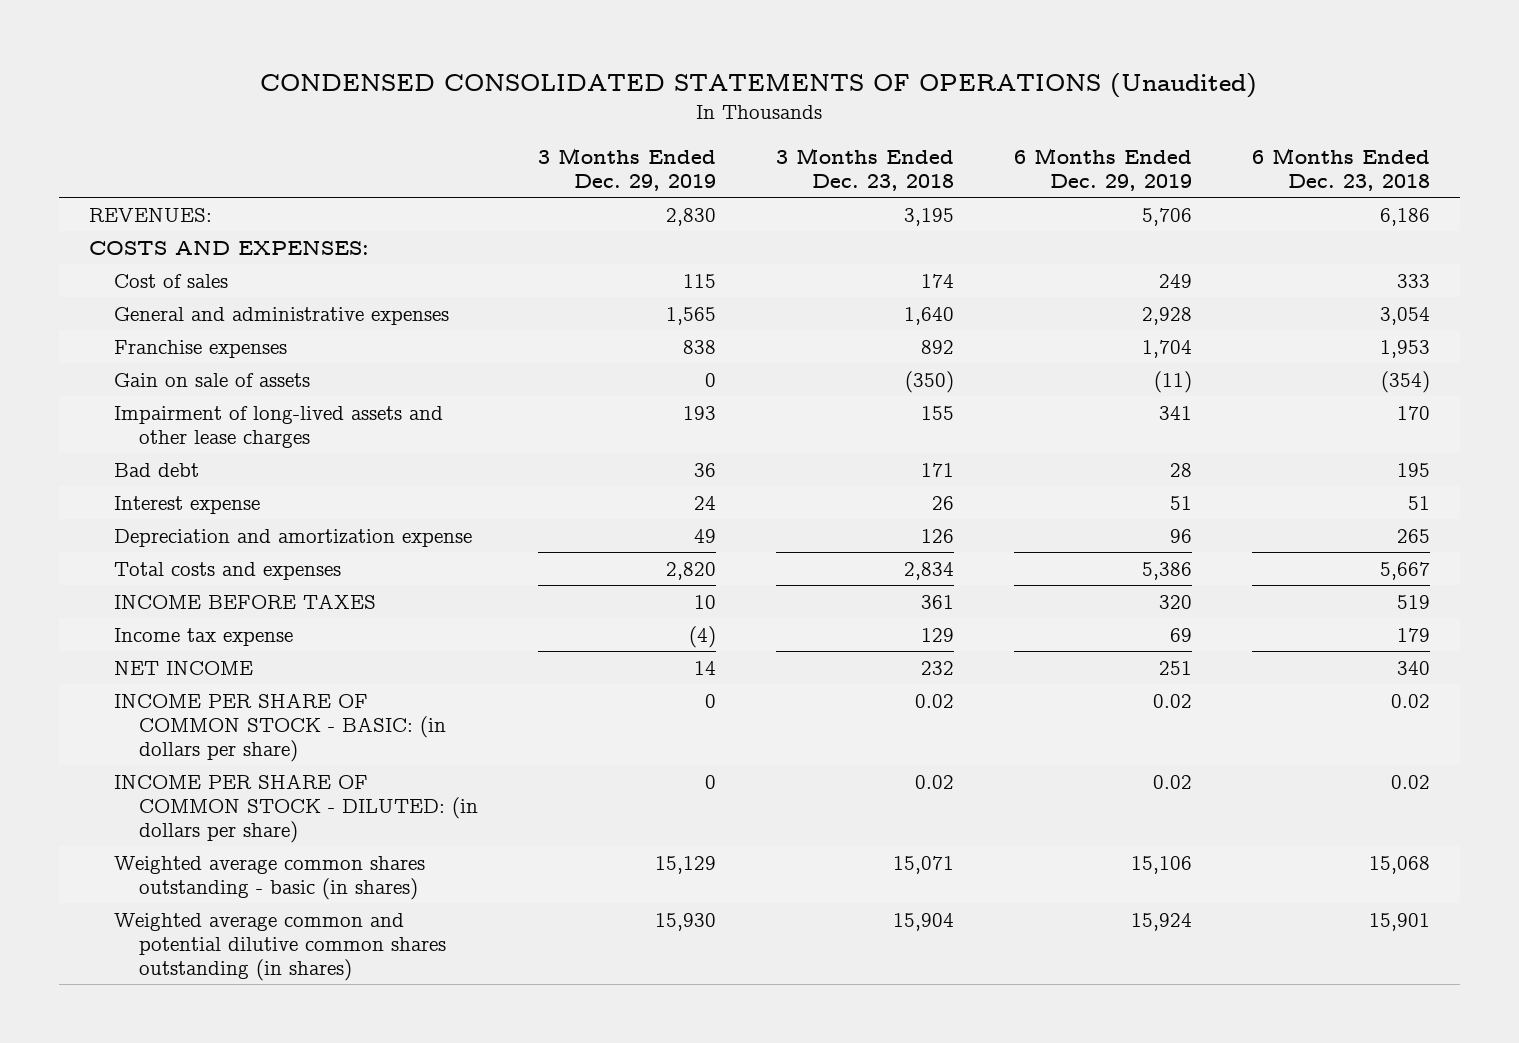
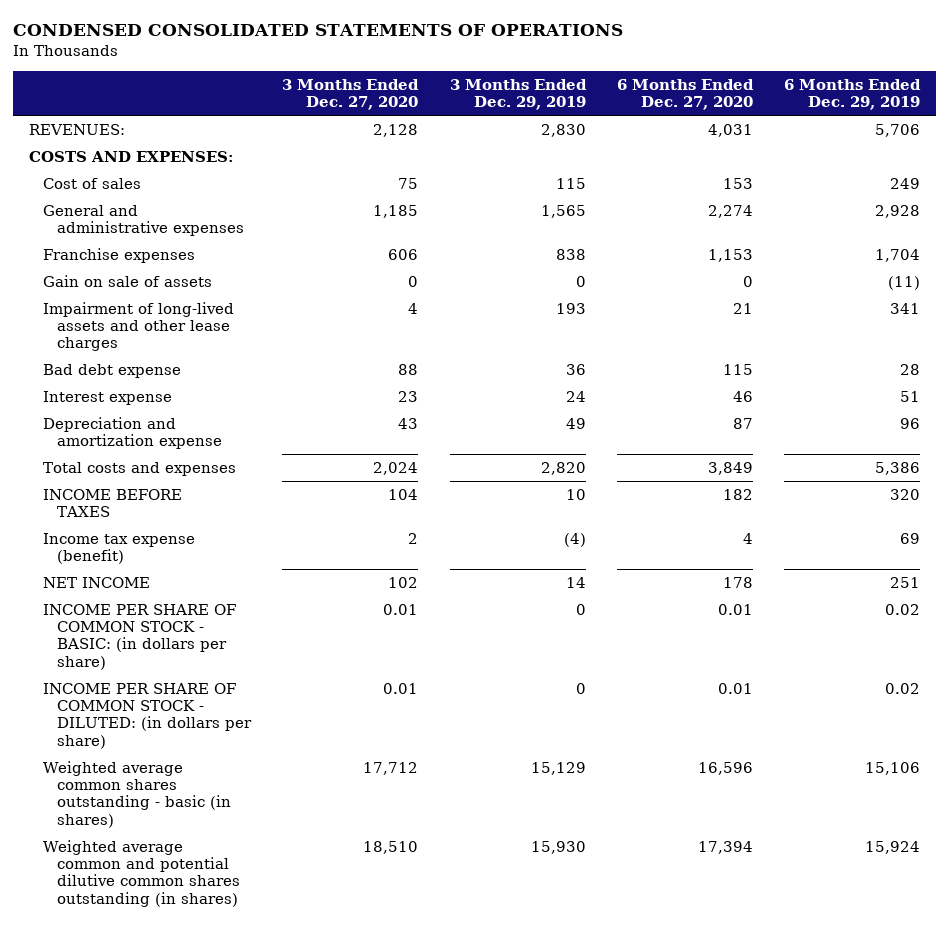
- CONDENSED CONSOLIDATED STATEMENTS OF OPERATIONS (Unaudited)
+ CONDENSED CONSOLIDATED STATEMENTS OF OPERATIONS
- | 3 Months Ended Dec. 29, 2019 | 3 Months Ended Dec. 23, 2018 | 6 Months Ended Dec. 29, 2019 | 6 Months Ended Dec. 23, 2018
+ | 3 Months Ended Dec. 27, 2020 | 3 Months Ended Dec. 29, 2019 | 6 Months Ended Dec. 27, 2020 | 6 Months Ended Dec. 29, 2019
- Bad debt | 36 | 171 | 28 | 195
+ Bad debt expense | 88 | 36 | 115 | 28
- Income tax expense | (4) | 129 | 69 | 179
+ Income tax expense (benefit) | 2 | (4) | 4 | 69

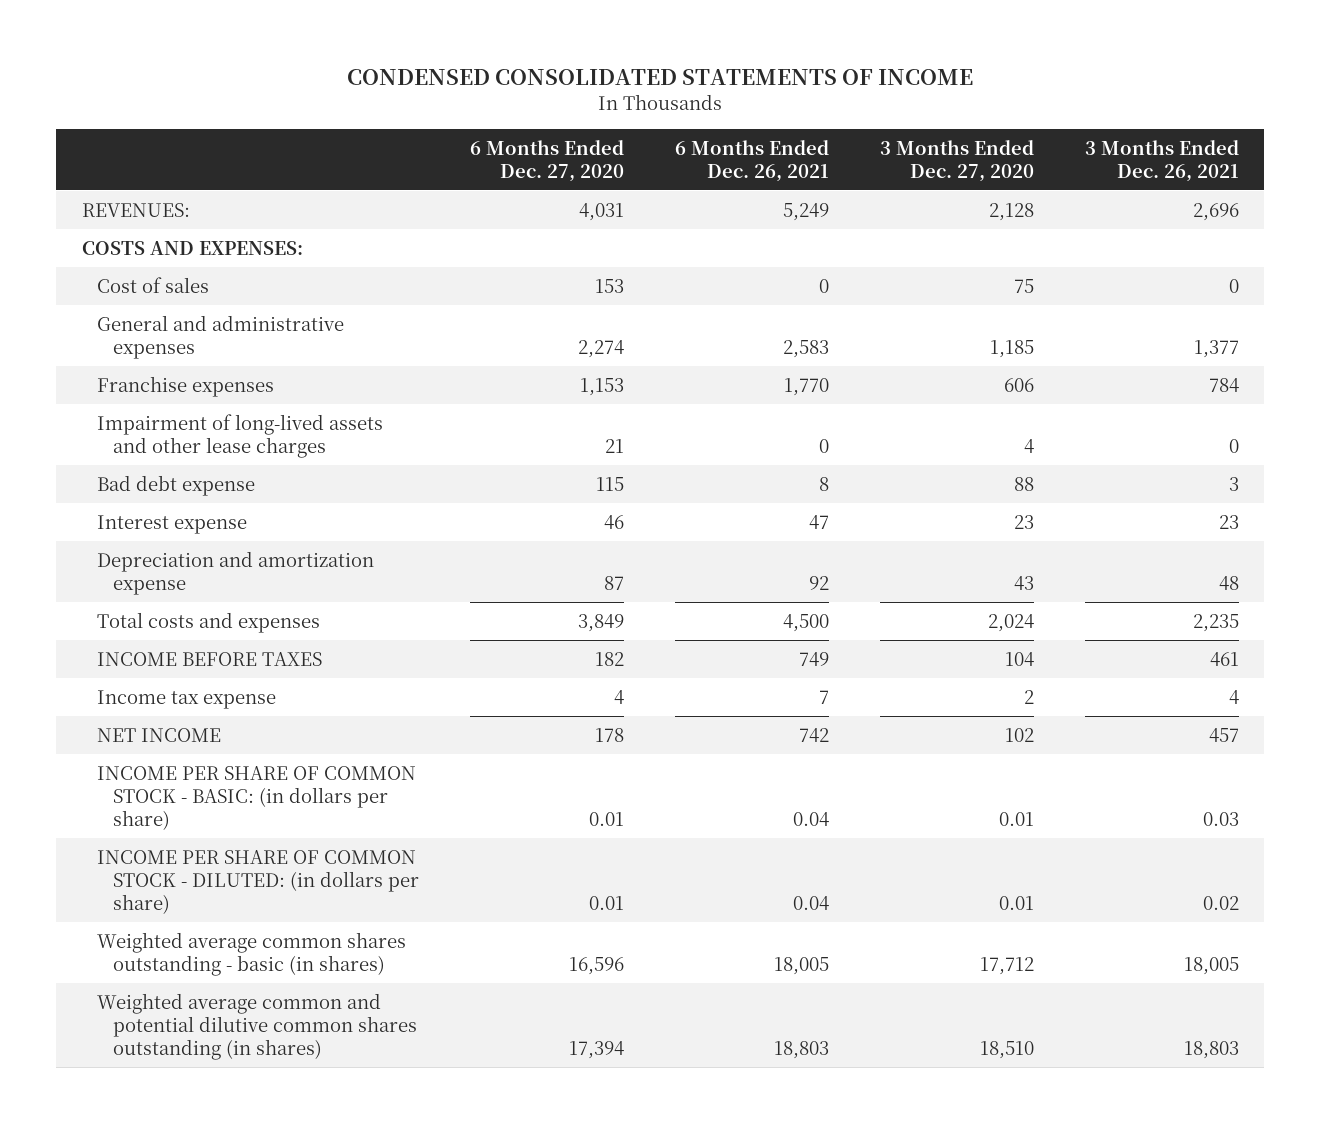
- CONDENSED CONSOLIDATED STATEMENTS OF OPERATIONS
+ CONDENSED CONSOLIDATED STATEMENTS OF INCOME
- | 3 Months Ended Dec. 27, 2020 | 3 Months Ended Dec. 29, 2019 | 6 Months Ended Dec. 27, 2020 | 6 Months Ended Dec. 29, 2019
+ | 6 Months Ended Dec. 27, 2020 | 6 Months Ended Dec. 26, 2021 | 3 Months Ended Dec. 27, 2020 | 3 Months Ended Dec. 26, 2021
- Gain on sale of assets | 0 | 0 | 0 | (11)
- Income tax expense (benefit) | 2 | (4) | 4 | 69
+ Income tax expense | 4 | 7 | 2 | 4

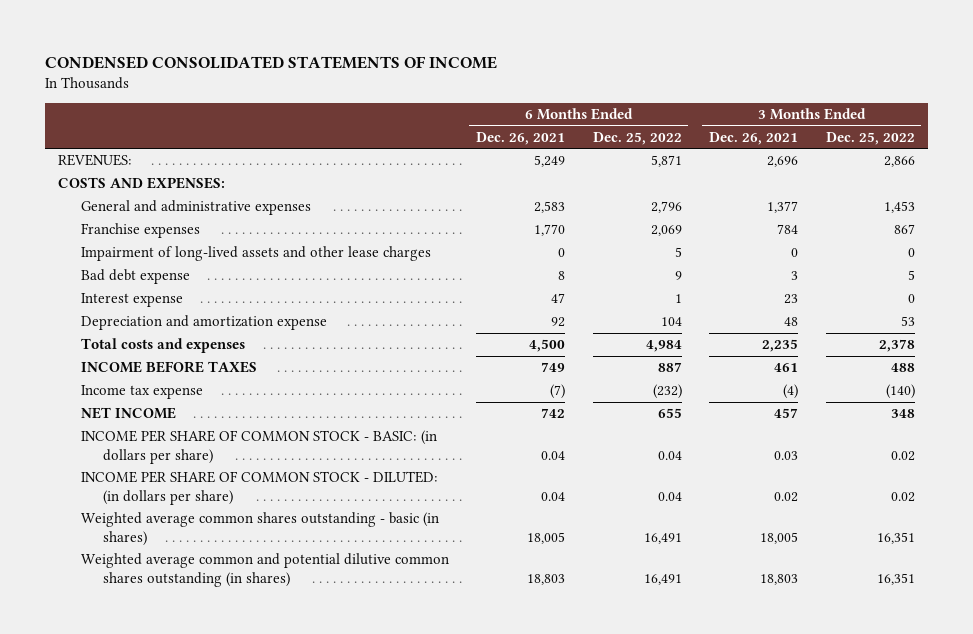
- | 6 Months Ended Dec. 27, 2020 | 6 Months Ended Dec. 26, 2021 | 3 Months Ended Dec. 27, 2020 | 3 Months Ended Dec. 26, 2021
+ | 6 Months Ended Dec. 26, 2021 | 6 Months Ended Dec. 25, 2022 | 3 Months Ended Dec. 26, 2021 | 3 Months Ended Dec. 25, 2022
- Cost of sales | 153 | 0 | 75 | 0
- Income tax expense | 4 | 7 | 2 | 4
+ Income tax expense | (7) | (232) | (4) | (140)

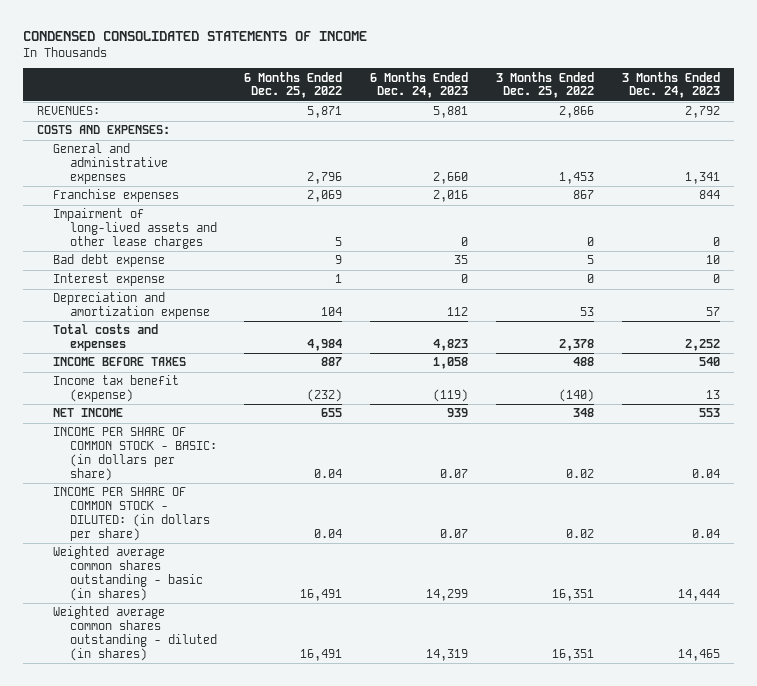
- | 6 Months Ended Dec. 26, 2021 | 6 Months Ended Dec. 25, 2022 | 3 Months Ended Dec. 26, 2021 | 3 Months Ended Dec. 25, 2022
+ | 6 Months Ended Dec. 25, 2022 | 6 Months Ended Dec. 24, 2023 | 3 Months Ended Dec. 25, 2022 | 3 Months Ended Dec. 24, 2023
- Income tax expense | (7) | (232) | (4) | (140)
+ Income tax benefit (expense) | (232) | (119) | (140) | 13
- Weighted average common and potential dilutive common shares outstanding (in shares) | 18,803 | 16,491 | 18,803 | 16,351
+ Weighted average common shares outstanding - diluted (in shares) | 16,491 | 14,319 | 16,351 | 14,465

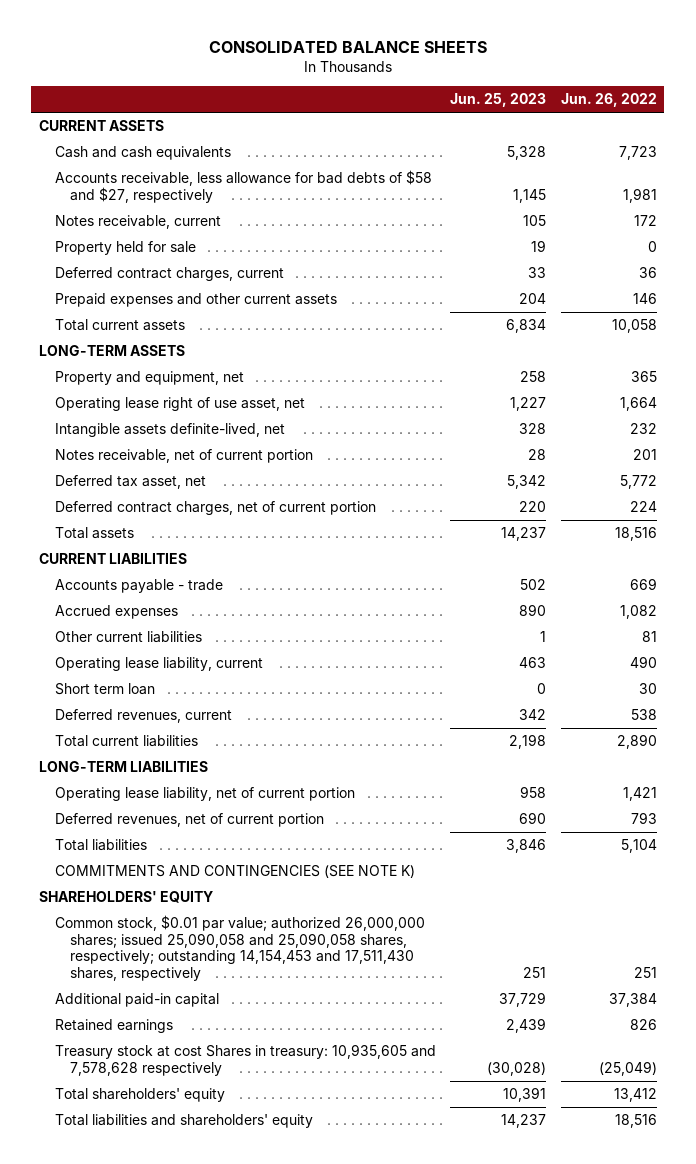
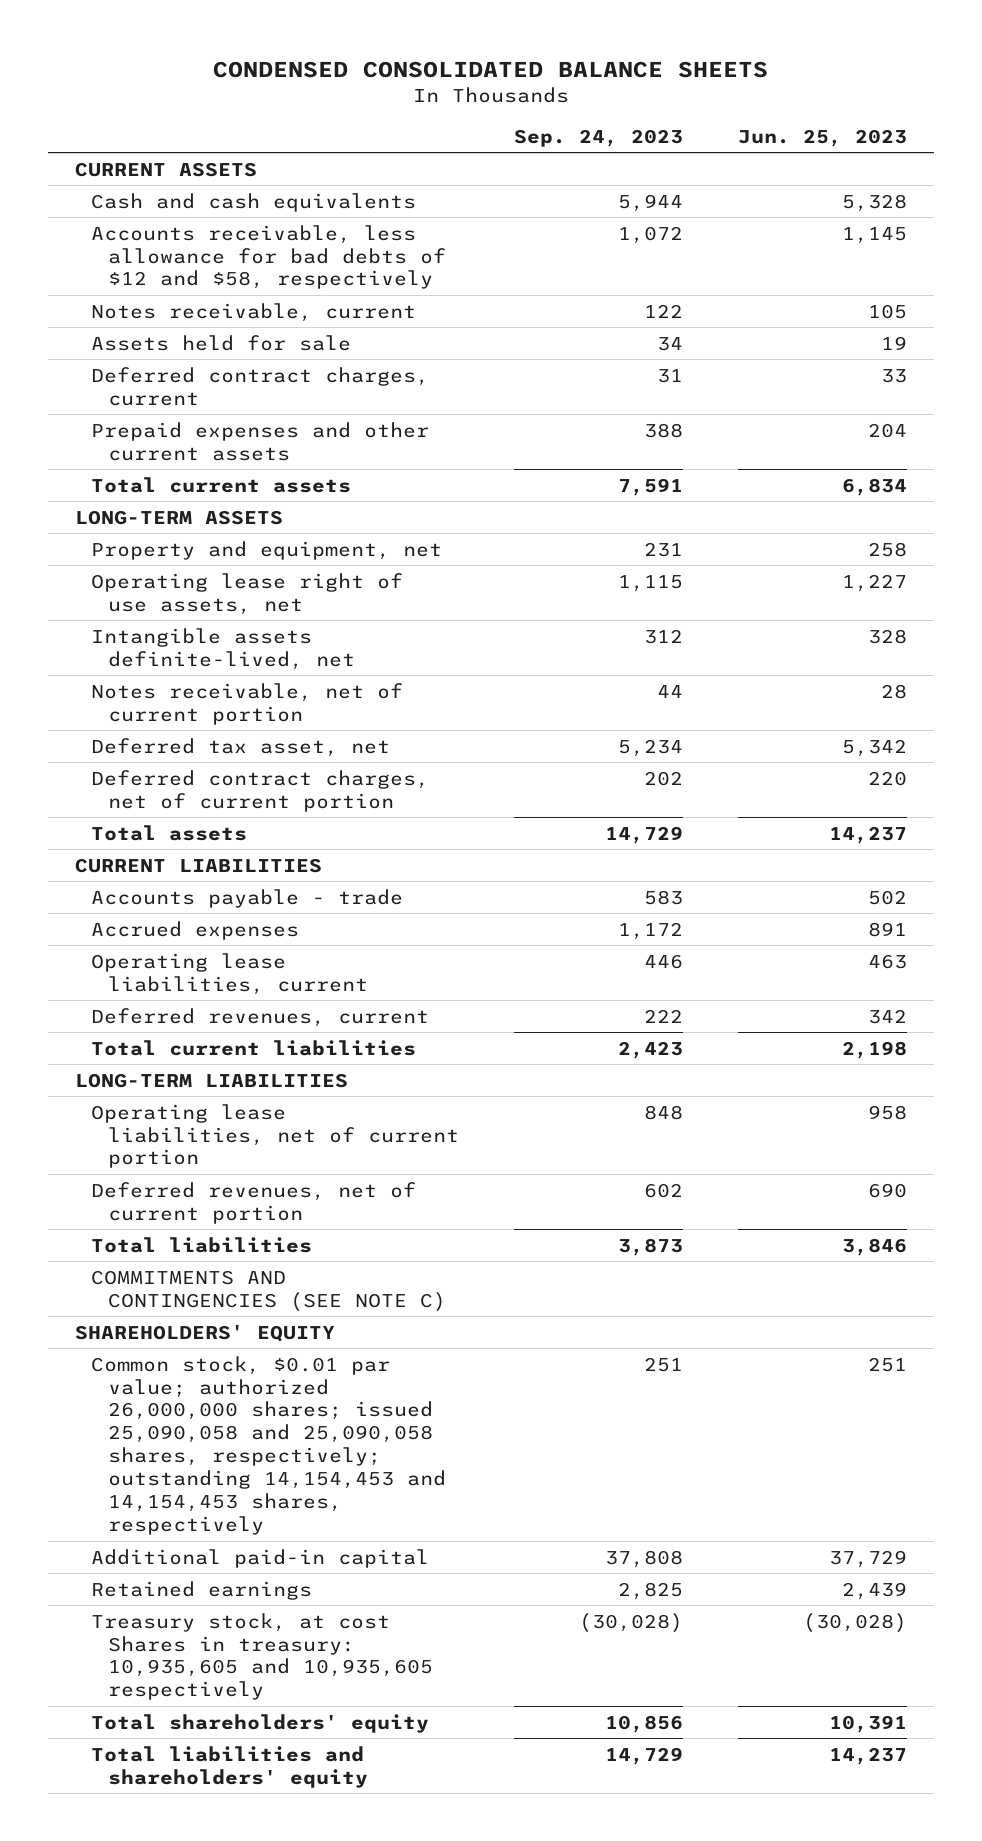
- CONSOLIDATED BALANCE SHEETS
+ CONDENSED CONSOLIDATED BALANCE SHEETS
- | Jun. 25, 2023 | Jun. 26, 2022
+ | Sep. 24, 2023 | Jun. 25, 2023
- Accounts receivable, less allowance for bad debts of $58 and $27, respectively | 1,145 | 1,981
+ Accounts receivable, less allowance for bad debts of $12 and $58, respectively | 1,072 | 1,145
- Property held for sale | 19 | 0
+ Assets held for sale | 34 | 19
- Operating lease right of use asset, net | 1,227 | 1,664
+ Operating lease right of use assets, net | 1,115 | 1,227
- Accrued expenses | 890 | 1,082
- Other current liabilities | 1 | 81
- Operating lease liability, current | 463 | 490
- Short term loan | 0 | 30
+ Accrued expenses | 1,172 | 891
+ Operating lease liabilities, current | 446 | 463
- Operating lease liability, net of current portion | 958 | 1,421
+ Operating lease liabilities, net of current portion | 848 | 958
- COMMITMENTS AND CONTINGENCIES (SEE NOTE K)
+ COMMITMENTS AND CONTINGENCIES (SEE NOTE C)
- Common stock, $0.01 par value; authorized 26,000,000 shares; issued 25,090,058 and 25,090,058 shares, respectively; outstanding 14,154,453 and 17,511,430 shares, respectively | 251 | 251
+ Common stock, $0.01 par value; authorized 26,000,000 shares; issued 25,090,058 and 25,090,058 shares, respectively; outstanding 14,154,453 and 14,154,453 shares, respectively | 251 | 251
- Treasury stock at cost Shares in treasury: 10,935,605 and 7,578,628 respectively | (30,028) | (25,049)
+ Treasury stock, at cost Shares in treasury: 10,935,605 and 10,935,605 respectively | (30,028) | (30,028)

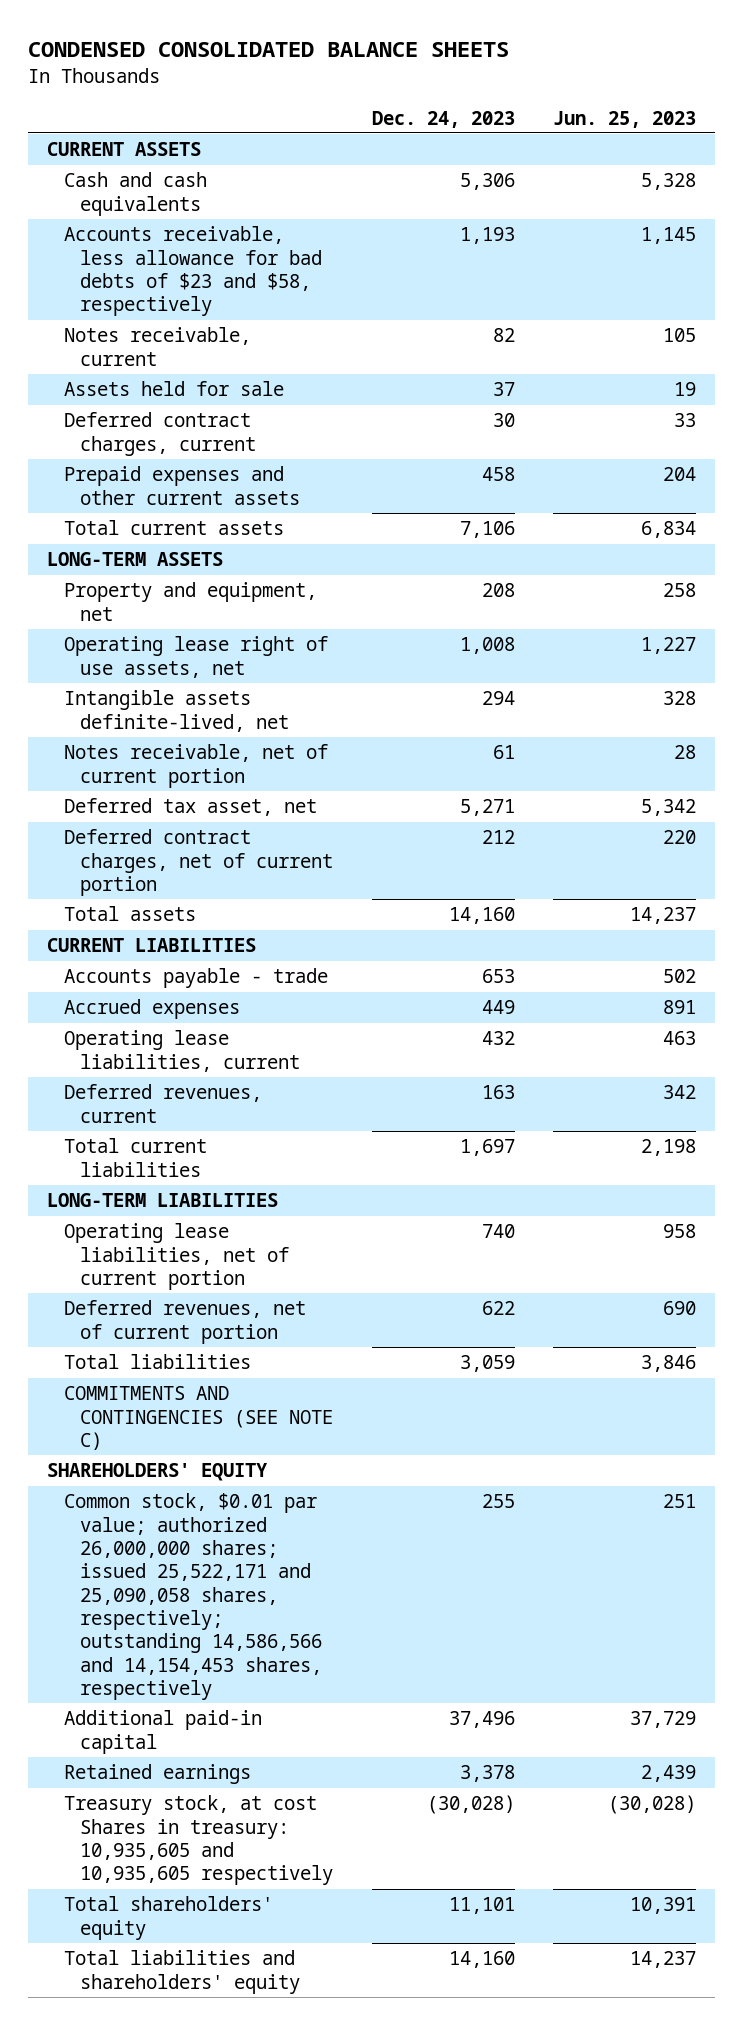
- | Sep. 24, 2023 | Jun. 25, 2023
+ | Dec. 24, 2023 | Jun. 25, 2023
- Accounts receivable, less allowance for bad debts of $12 and $58, respectively | 1,072 | 1,145
+ Accounts receivable, less allowance for bad debts of $23 and $58, respectively | 1,193 | 1,145
- Common stock, $0.01 par value; authorized 26,000,000 shares; issued 25,090,058 and 25,090,058 shares, respectively; outstanding 14,154,453 and 14,154,453 shares, respectively | 251 | 251
+ Common stock, $0.01 par value; authorized 26,000,000 shares; issued 25,522,171 and 25,090,058 shares, respectively; outstanding 14,586,566 and 14,154,453 shares, respectively | 255 | 251

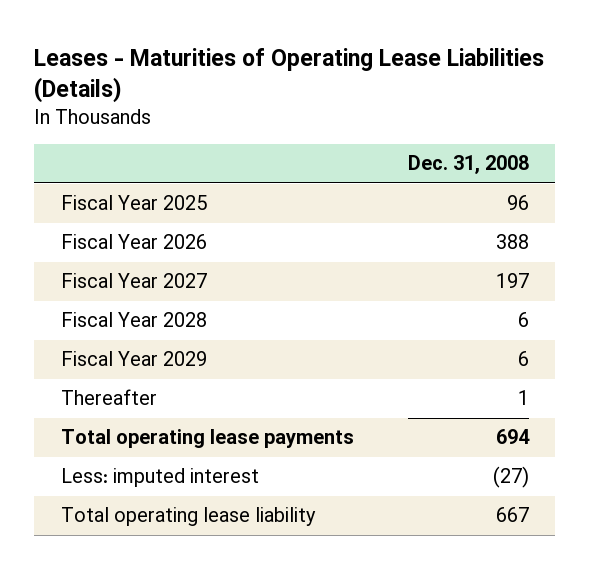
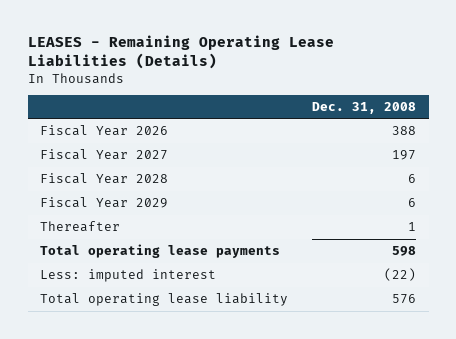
- Leases - Maturities of Operating Lease Liabilities (Details)
+ LEASES - Remaining Operating Lease Liabilities (Details)
- Fiscal Year 2025 | 96
- Total operating lease payments | 694
- Less: imputed interest | (27)
- Total operating lease liability | 667
+ Total operating lease payments | 598
+ Less: imputed interest | (22)
+ Total operating lease liability | 576

